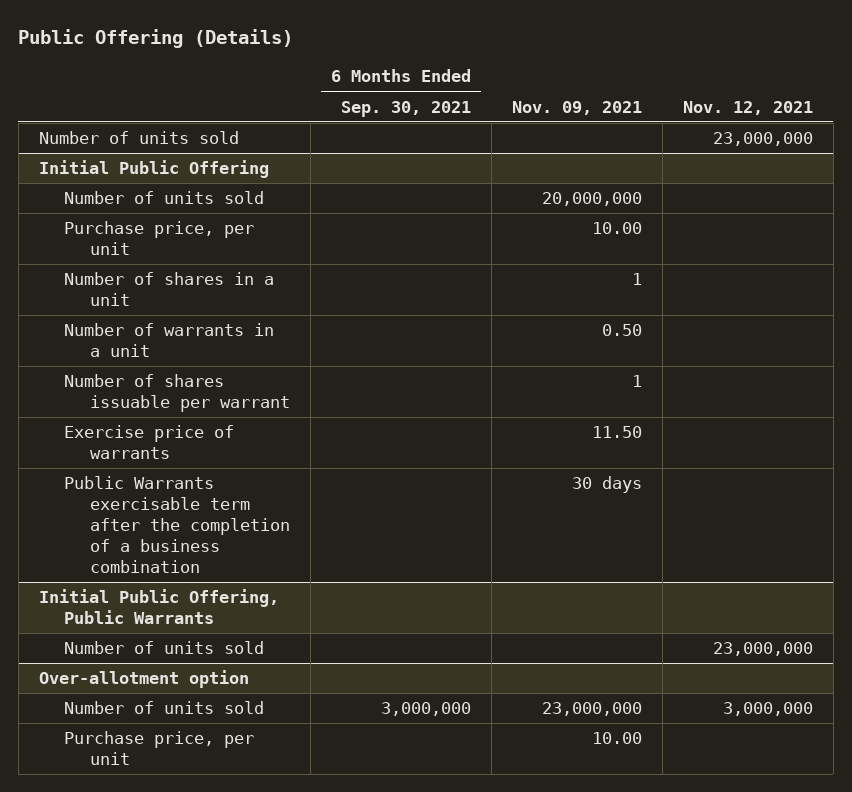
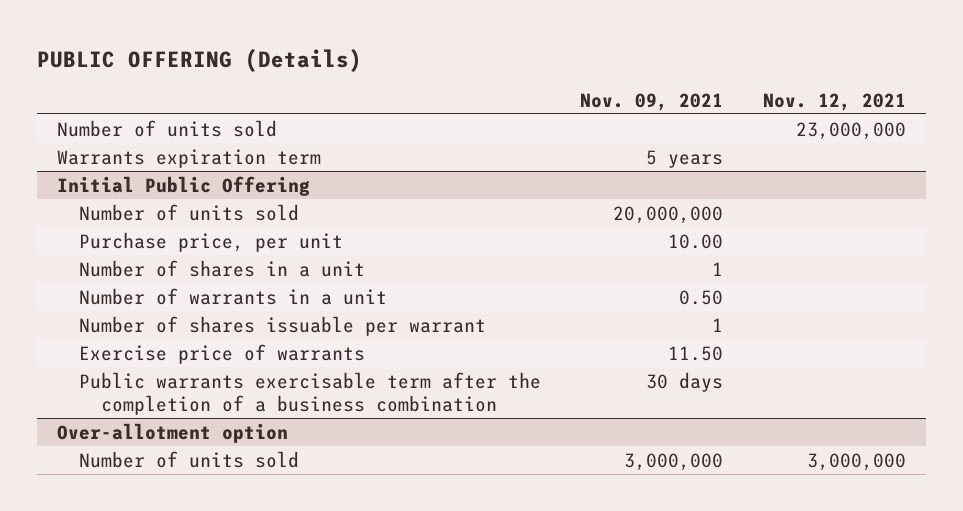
- Public Offering (Details)
+ PUBLIC OFFERING (Details)
- | 6 Months Ended Sep. 30, 2021 | Nov. 09, 2021 | Nov. 12, 2021
+ | Nov. 09, 2021 | Nov. 12, 2021
+ Warrants expiration term | 5 years |
@ Initial Public Offering
- Public Warrants exercisable term after the completion of a business combination | | 30 days |
- Initial Public Offering, Public Warrants
- Number of units sold | | | 23,000,000
@ Initial Public Offering
+ Public warrants exercisable term after the completion of a business combination | 30 days |
@ Over-allotment option
- Number of units sold | 3,000,000 | 23,000,000 | 3,000,000
- Purchase price, per unit | | 10.00 |
+ Number of units sold | 3,000,000 | 3,000,000

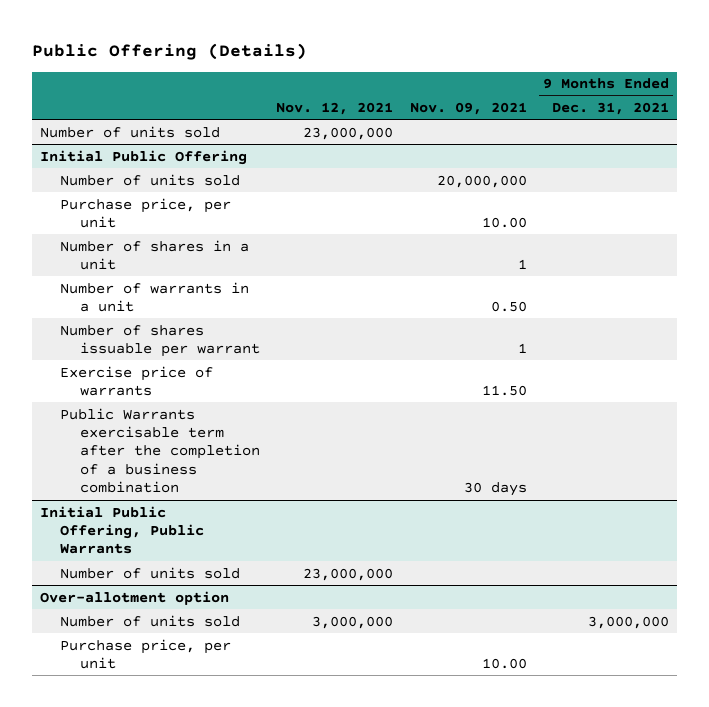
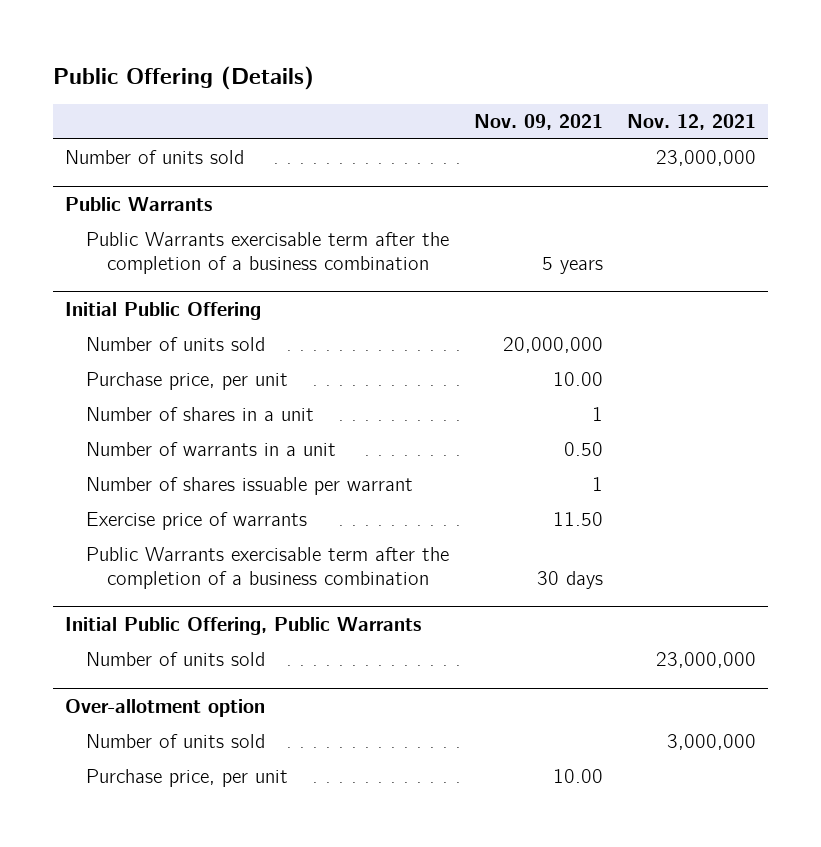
- | Nov. 12, 2021 | Nov. 09, 2021 | 9 Months Ended Dec. 31, 2021
+ | Nov. 09, 2021 | Nov. 12, 2021
+ Public Warrants
+ Public Warrants exercisable term after the completion of a business combination | 5 years |

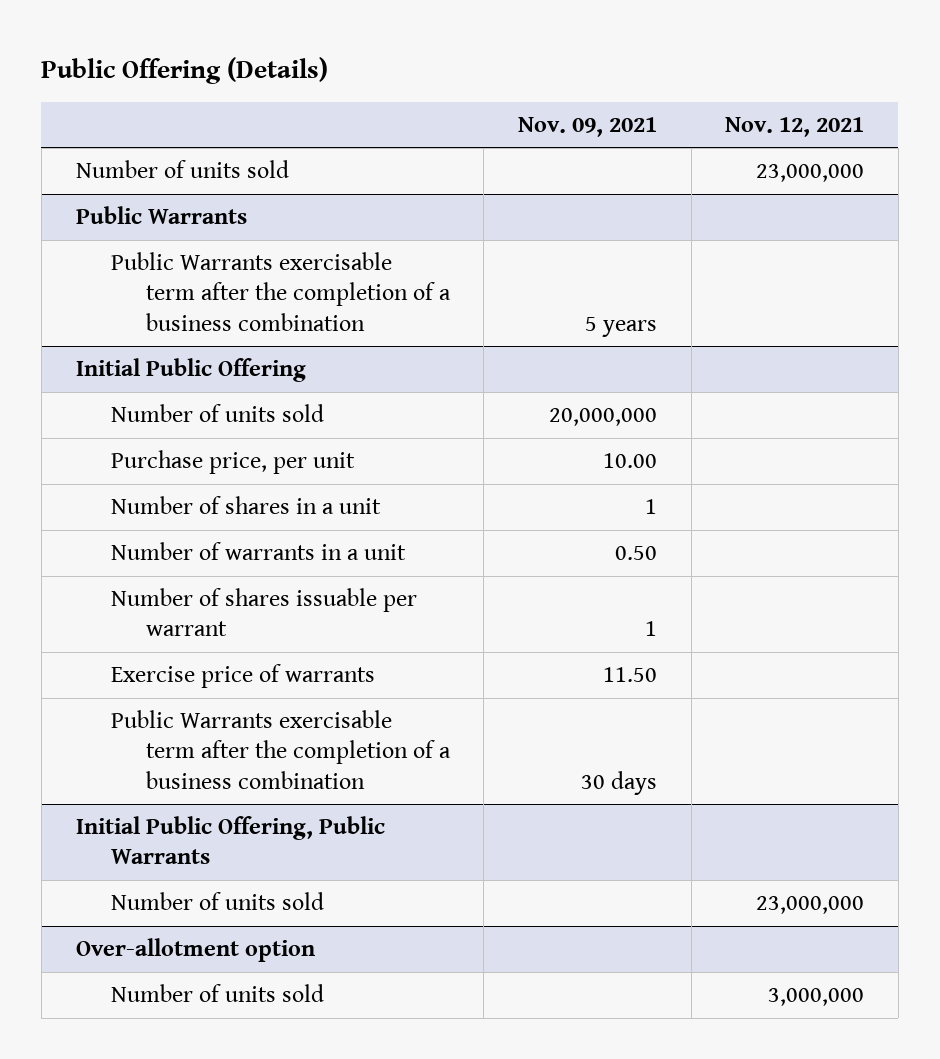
@ Over-allotment option
- Purchase price, per unit | 10.00 |

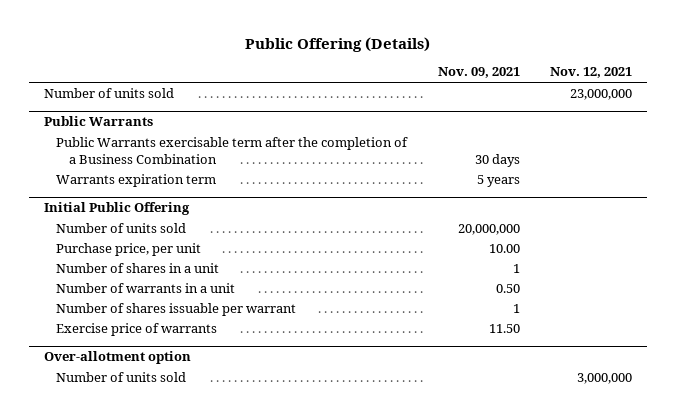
@ Public Warrants
- Public Warrants exercisable term after the completion of a business combination | 5 years |
+ Public Warrants exercisable term after the completion of a Business Combination | 30 days |
+ Warrants expiration term | 5 years |
@ Initial Public Offering
- Public Warrants exercisable term after the completion of a business combination | 30 days |
- Initial Public Offering, Public Warrants
- Number of units sold | | 23,000,000

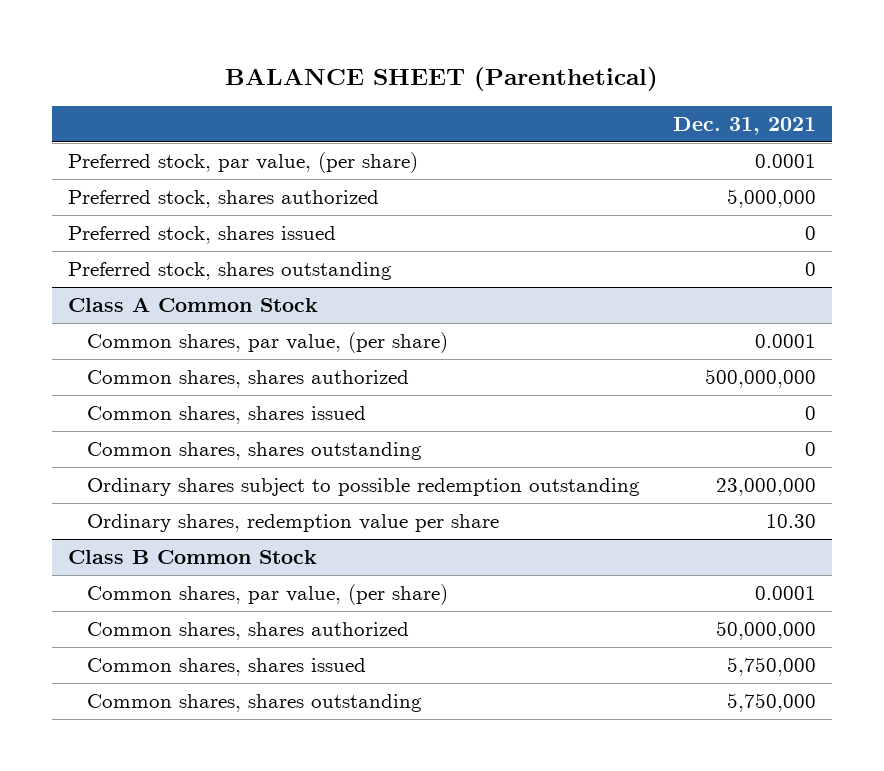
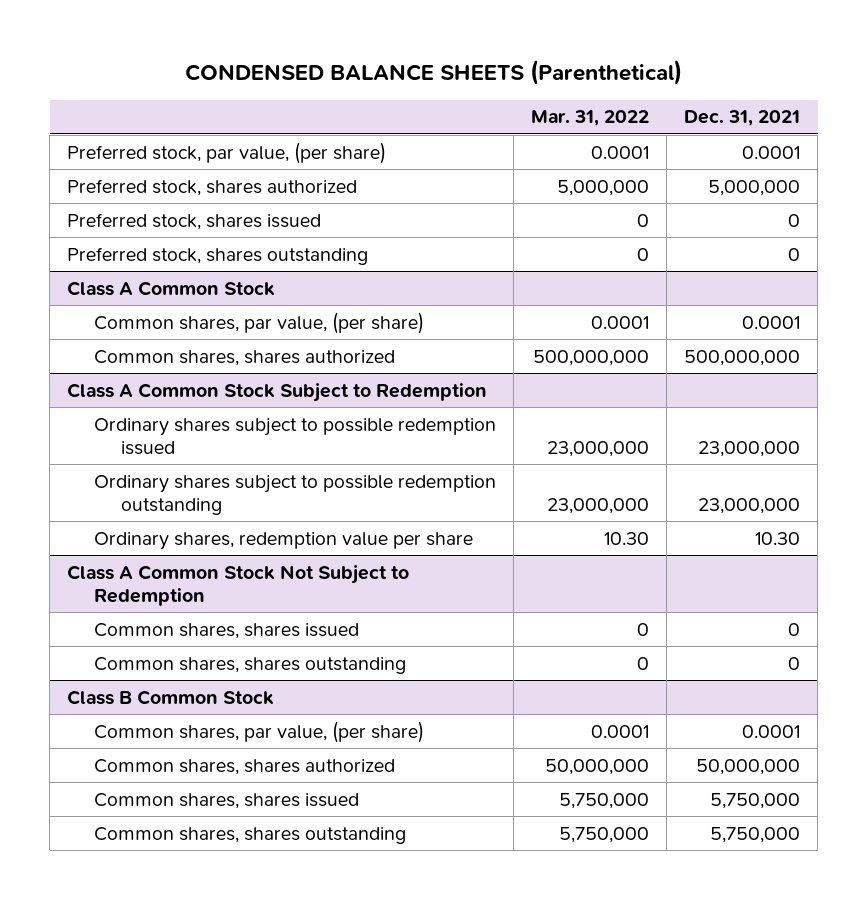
- BALANCE SHEET (Parenthetical)
+ CONDENSED BALANCE SHEETS (Parenthetical)
- | Dec. 31, 2021
+ | Mar. 31, 2022 | Dec. 31, 2021
@ Class A Common Stock
- Common shares, shares issued | 0
- Common shares, shares outstanding | 0
+ Class A Common Stock Subject to Redemption
+ Ordinary shares subject to possible redemption issued | 23,000,000 | 23,000,000
+ Class A Common Stock Not Subject to Redemption
+ Common shares, shares issued | 0 | 0
+ Common shares, shares outstanding | 0 | 0

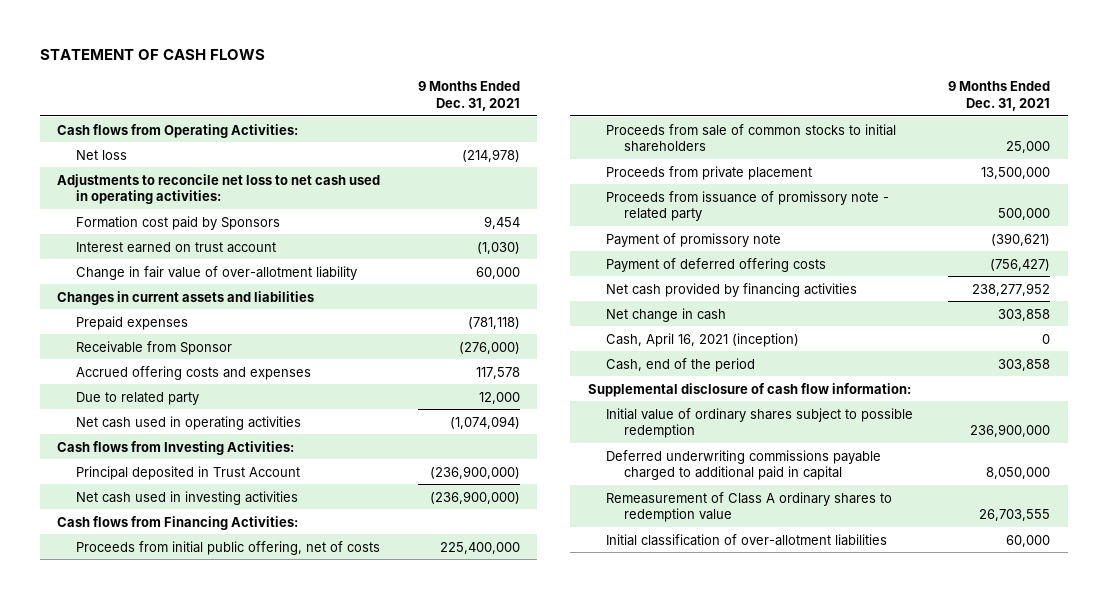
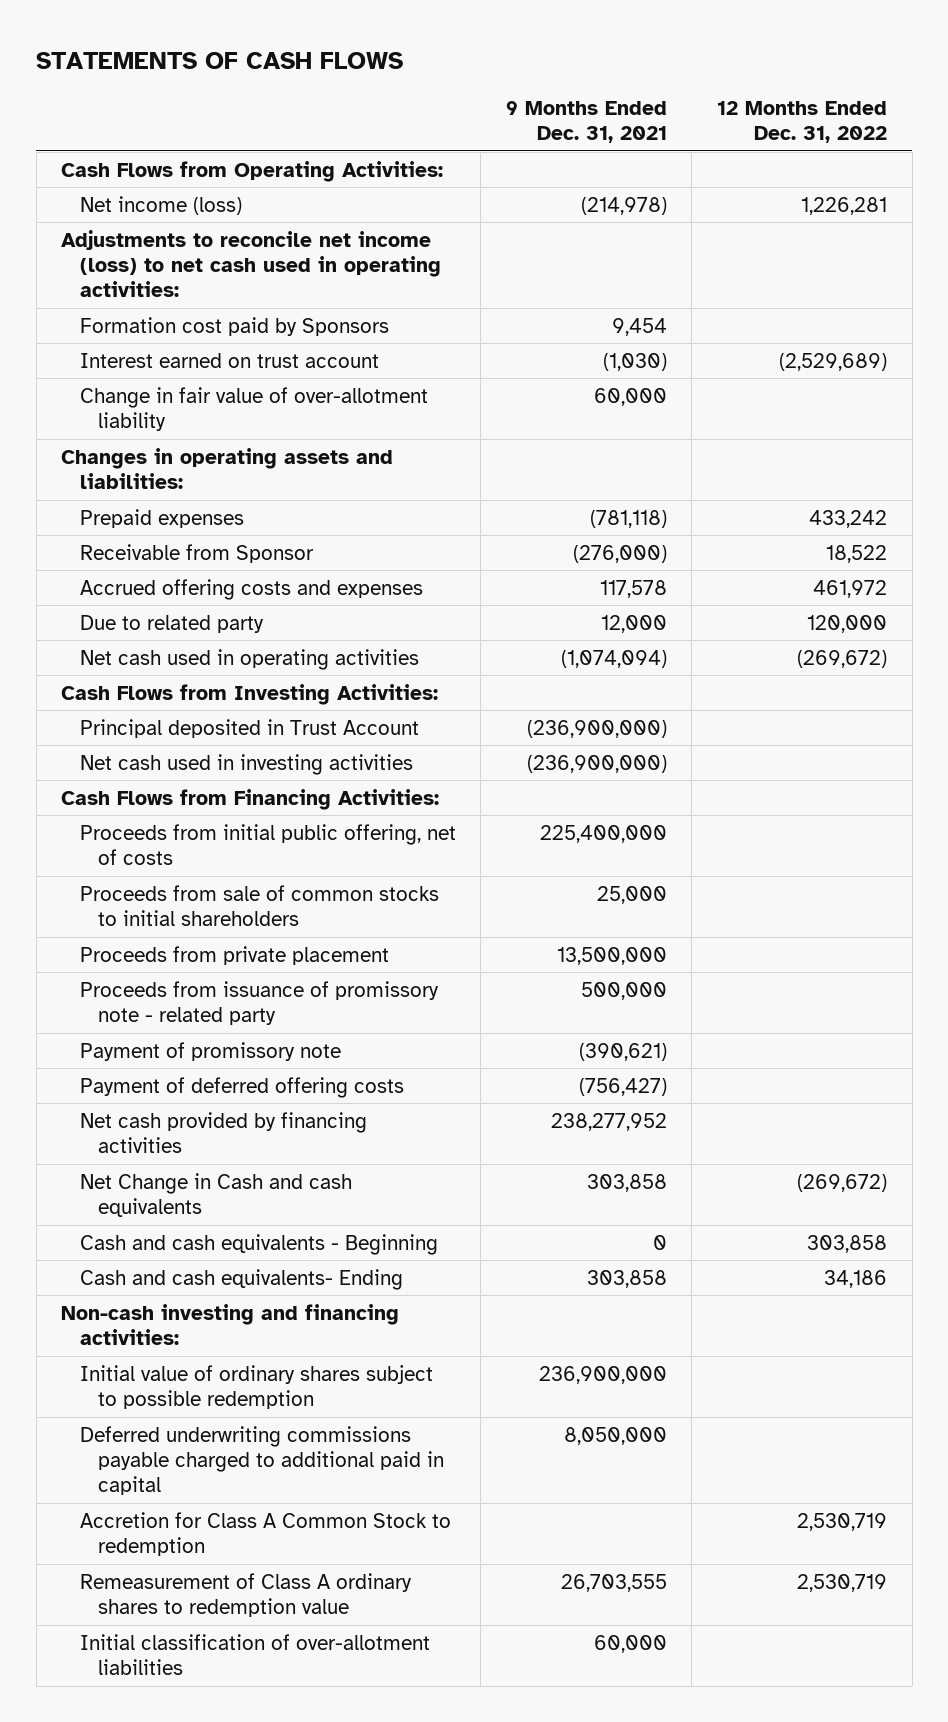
- STATEMENT OF CASH FLOWS
+ STATEMENTS OF CASH FLOWS
- | 9 Months Ended Dec. 31, 2021
+ | 9 Months Ended Dec. 31, 2021 | 12 Months Ended Dec. 31, 2022
- Cash flows from Operating Activities:
- Net loss | (214,978)
- Adjustments to reconcile net loss to net cash used in operating activities:
+ Cash Flows from Operating Activities:
+ Net income (loss) | (214,978) | 1,226,281
+ Adjustments to reconcile net income (loss) to net cash used in operating activities:
- Changes in current assets and liabilities
+ Changes in operating assets and liabilities:
- Cash flows from Investing Activities:
+ Cash Flows from Investing Activities:
- Cash flows from Financing Activities:
+ Cash Flows from Financing Activities:
- Net change in cash | 303,858
- Cash, April 16, 2021 (inception) | 0
- Cash, end of the period | 303,858
- Supplemental disclosure of cash flow information:
+ Net Change in Cash and cash equivalents | 303,858 | (269,672)
+ Cash and cash equivalents - Beginning | 0 | 303,858
+ Cash and cash equivalents- Ending | 303,858 | 34,186
+ Non-cash investing and financing activities:
+ Accretion for Class A Common Stock to redemption | | 2,530,719

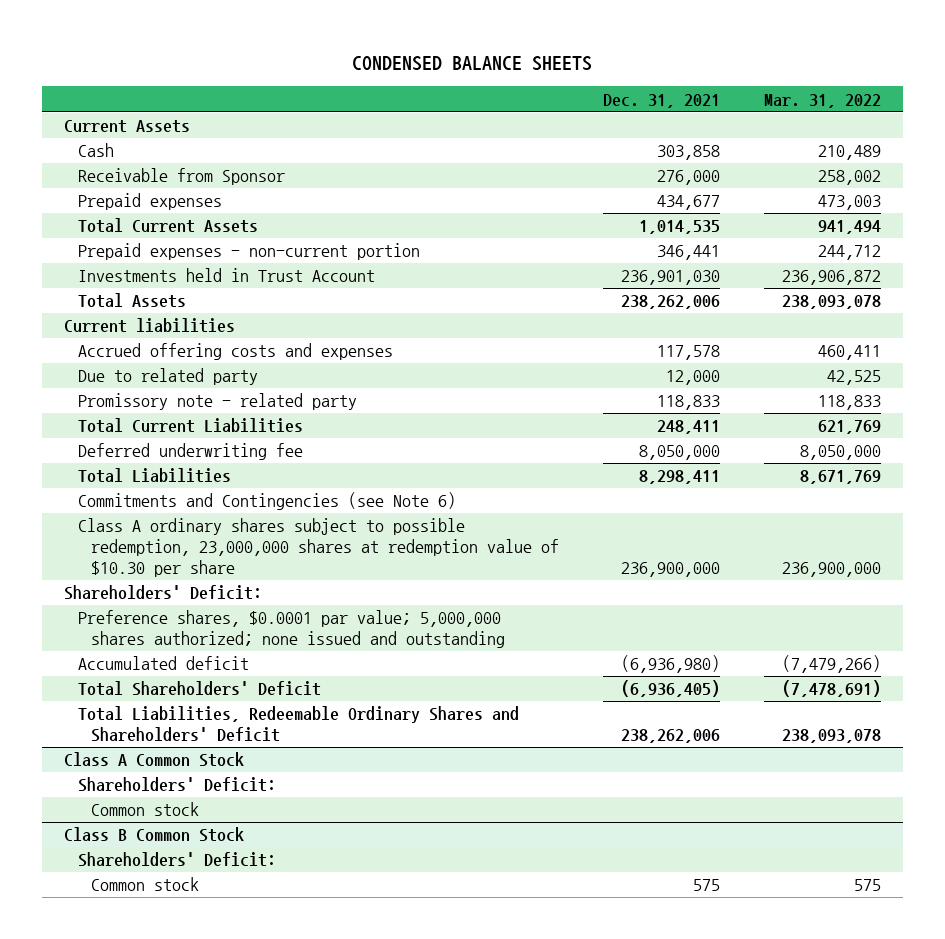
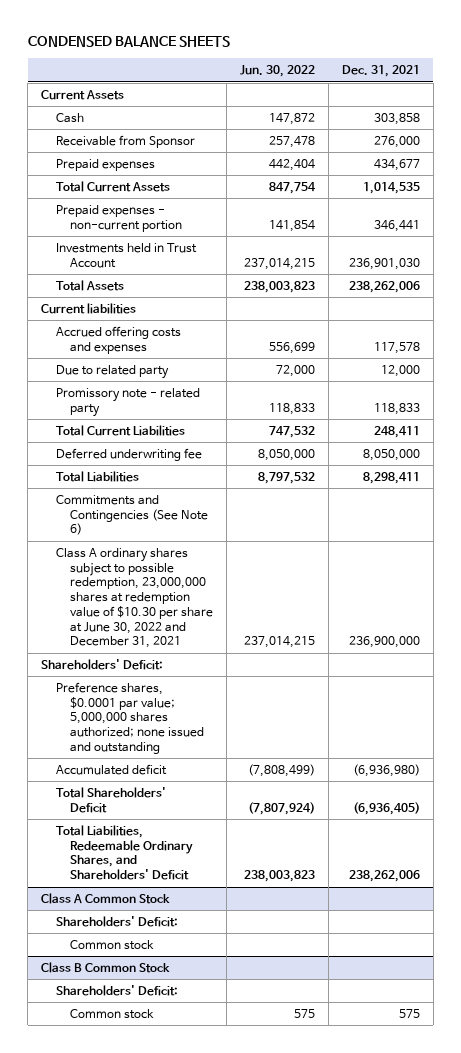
- | Dec. 31, 2021 | Mar. 31, 2022
+ | Jun. 30, 2022 | Dec. 31, 2021
- Commitments and Contingencies (see Note 6)
- Class A ordinary shares subject to possible redemption, 23,000,000 shares at redemption value of $10.30 per share | 236,900,000 | 236,900,000
+ Commitments and Contingencies (See Note 6)
+ Class A ordinary shares subject to possible redemption, 23,000,000 shares at redemption value of $10.30 per share at June 30, 2022 and December 31, 2021 | 237,014,215 | 236,900,000
- Total Liabilities, Redeemable Ordinary Shares and Shareholders' Deficit | 238,262,006 | 238,093,078
+ Total Liabilities, Redeemable Ordinary Shares, and Shareholders' Deficit | 238,003,823 | 238,262,006

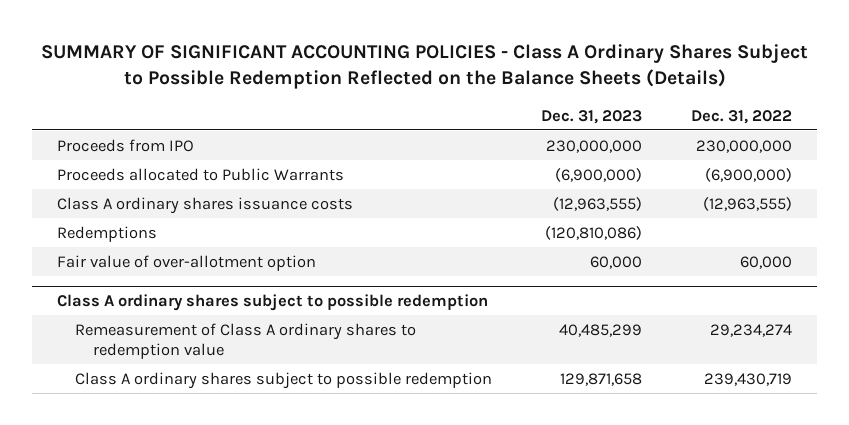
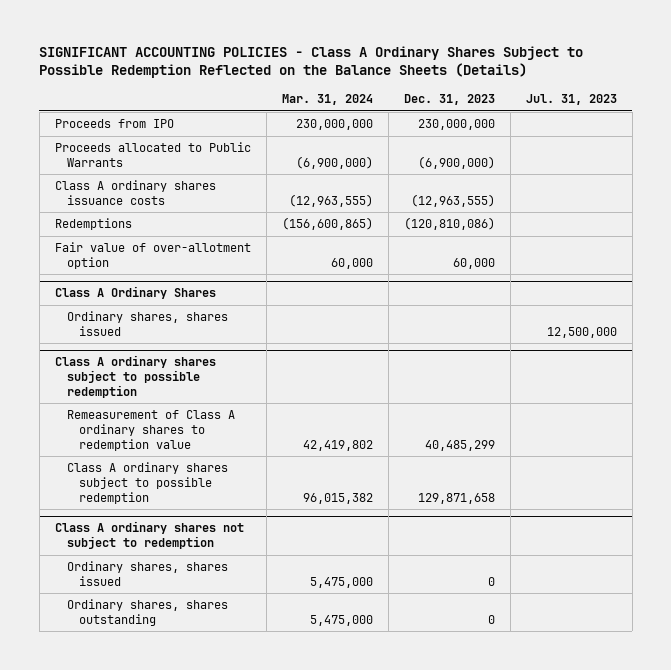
- SUMMARY OF SIGNIFICANT ACCOUNTING POLICIES - Class A Ordinary Shares Subject to Possible Redemption Reflected on the Balance Sheets (Details)
+ SIGNIFICANT ACCOUNTING POLICIES - Class A Ordinary Shares Subject to Possible Redemption Reflected on the Balance Sheets (Details)
- | Dec. 31, 2023 | Dec. 31, 2022
+ | Mar. 31, 2024 | Dec. 31, 2023 | Jul. 31, 2023
+ Class A Ordinary Shares
+ Ordinary shares, shares issued | | | 12,500,000
+ Class A ordinary shares not subject to redemption
+ Ordinary shares, shares issued | 5,475,000 | 0 |
+ Ordinary shares, shares outstanding | 5,475,000 | 0 |

